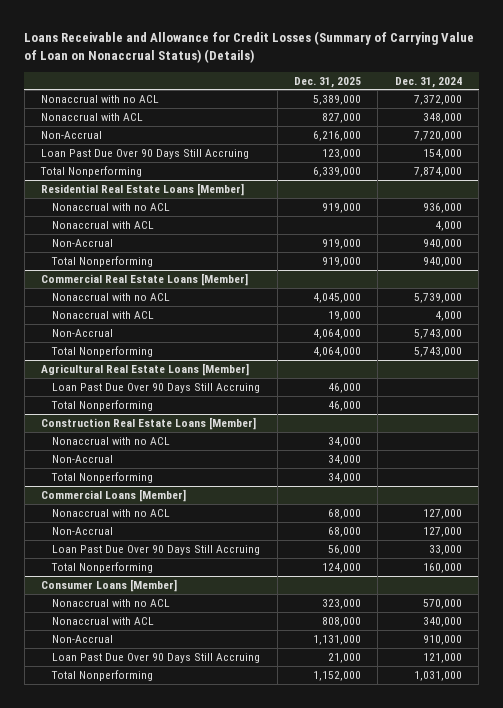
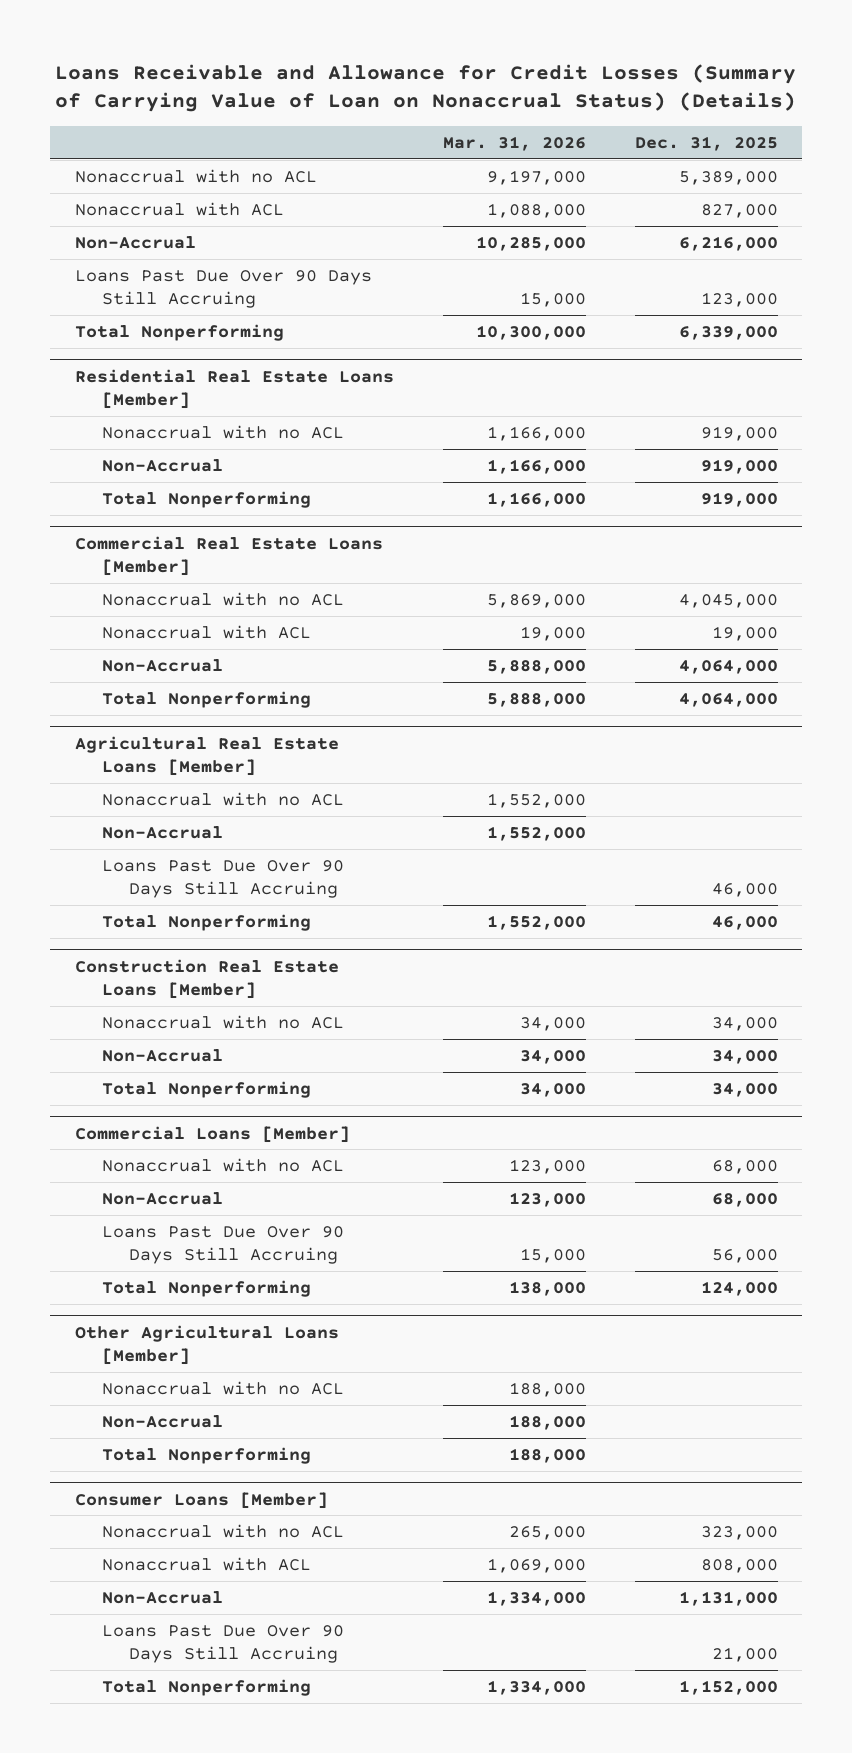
- | Dec. 31, 2025 | Dec. 31, 2024
+ | Mar. 31, 2026 | Dec. 31, 2025
- Loan Past Due Over 90 Days Still Accruing | 123,000 | 154,000
+ Loans Past Due Over 90 Days Still Accruing | 15,000 | 123,000
@ Residential Real Estate Loans [Member]
- Nonaccrual with ACL | | 4,000
@ Agricultural Real Estate Loans [Member]
- Loan Past Due Over 90 Days Still Accruing | 46,000 |
+ Nonaccrual with no ACL | 1,552,000 |
+ Non-Accrual | 1,552,000 |
+ Loans Past Due Over 90 Days Still Accruing | | 46,000
@ Commercial Loans [Member]
- Loan Past Due Over 90 Days Still Accruing | 56,000 | 33,000
+ Loans Past Due Over 90 Days Still Accruing | 15,000 | 56,000
+ Other Agricultural Loans [Member]
+ Nonaccrual with no ACL | 188,000 |
+ Non-Accrual | 188,000 |
+ Total Nonperforming | 188,000 |
@ Consumer Loans [Member]
- Loan Past Due Over 90 Days Still Accruing | 21,000 | 121,000
+ Loans Past Due Over 90 Days Still Accruing | | 21,000

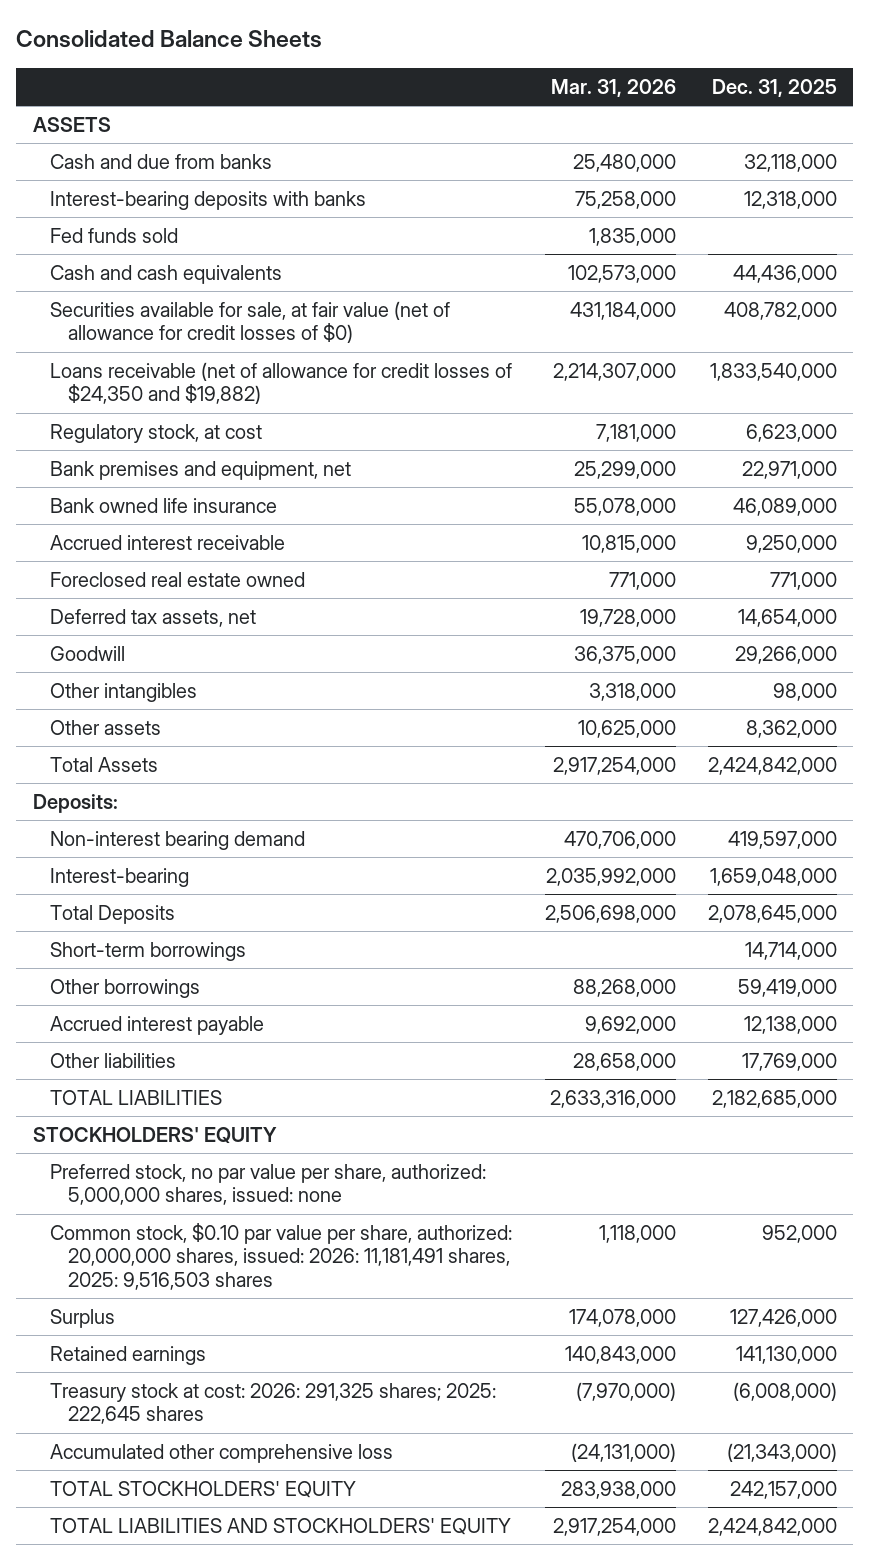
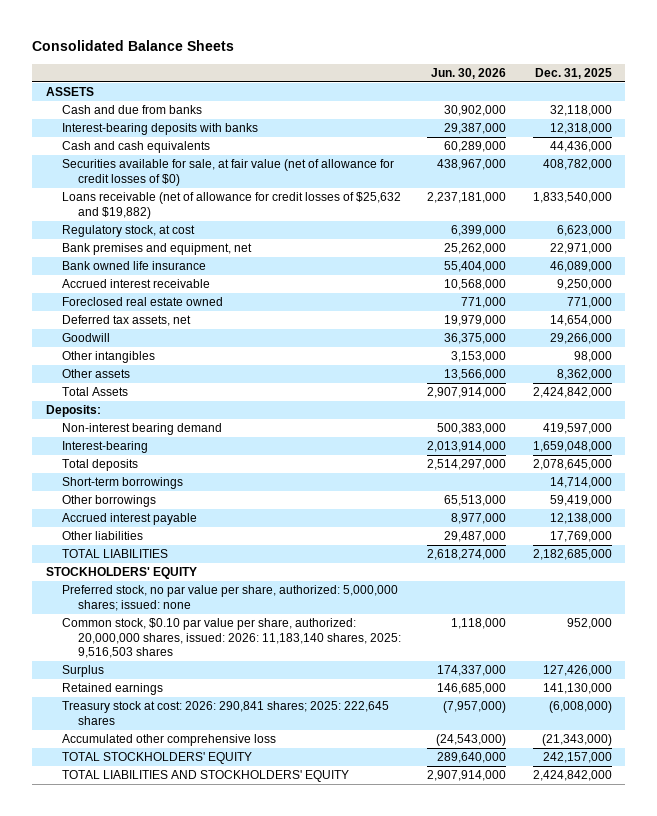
- | Mar. 31, 2026 | Dec. 31, 2025
+ | Jun. 30, 2026 | Dec. 31, 2025
- Fed funds sold | 1,835,000 |
- Loans receivable (net of allowance for credit losses of $24,350 and $19,882) | 2,214,307,000 | 1,833,540,000
+ Loans receivable (net of allowance for credit losses of $25,632 and $19,882) | 2,237,181,000 | 1,833,540,000
- Total Deposits | 2,506,698,000 | 2,078,645,000
+ Total deposits | 2,514,297,000 | 2,078,645,000
- Preferred stock, no par value per share, authorized: 5,000,000 shares, issued: none
- Common stock, $0.10 par value per share, authorized: 20,000,000 shares, issued: 2026: 11,181,491 shares, 2025: 9,516,503 shares | 1,118,000 | 952,000
+ Preferred stock, no par value per share, authorized: 5,000,000 shares; issued: none
+ Common stock, $0.10 par value per share, authorized: 20,000,000 shares, issued: 2026: 11,183,140 shares, 2025: 9,516,503 shares | 1,118,000 | 952,000
- Treasury stock at cost: 2026: 291,325 shares; 2025: 222,645 shares | (7,970,000) | (6,008,000)
+ Treasury stock at cost: 2026: 290,841 shares; 2025: 222,645 shares | (7,957,000) | (6,008,000)

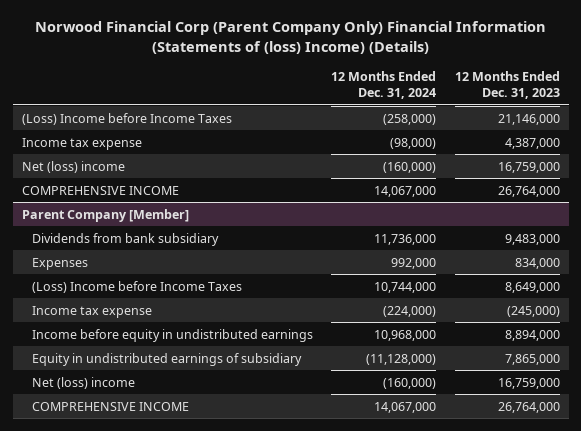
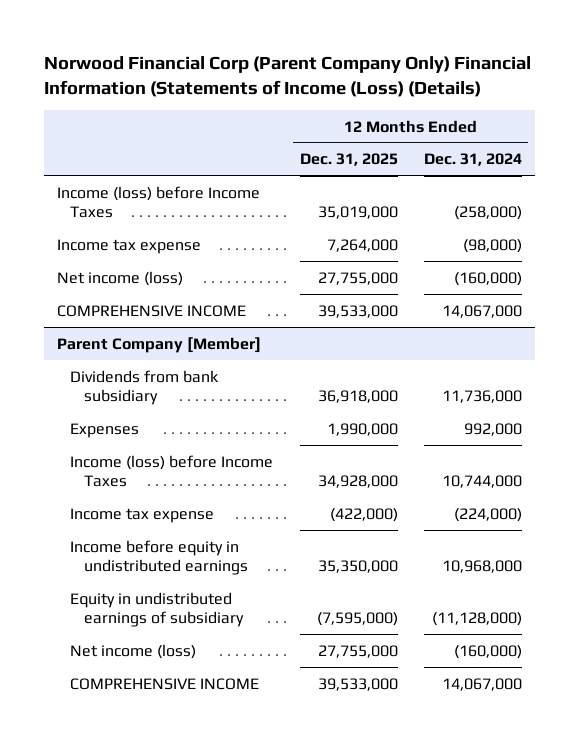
- Norwood Financial Corp (Parent Company Only) Financial Information (Statements of (loss) Income) (Details)
+ Norwood Financial Corp (Parent Company Only) Financial Information (Statements of Income (Loss) (Details)
- | 12 Months Ended Dec. 31, 2024 | 12 Months Ended Dec. 31, 2023
+ | 12 Months Ended Dec. 31, 2025 | 12 Months Ended Dec. 31, 2024
- (Loss) Income before Income Taxes | (258,000) | 21,146,000
+ Income (loss) before Income Taxes | 35,019,000 | (258,000)
- Net (loss) income | (160,000) | 16,759,000
+ Net income (loss) | 27,755,000 | (160,000)
@ Parent Company [Member]
- (Loss) Income before Income Taxes | 10,744,000 | 8,649,000
+ Income (loss) before Income Taxes | 34,928,000 | 10,744,000
- Net (loss) income | (160,000) | 16,759,000
+ Net income (loss) | 27,755,000 | (160,000)

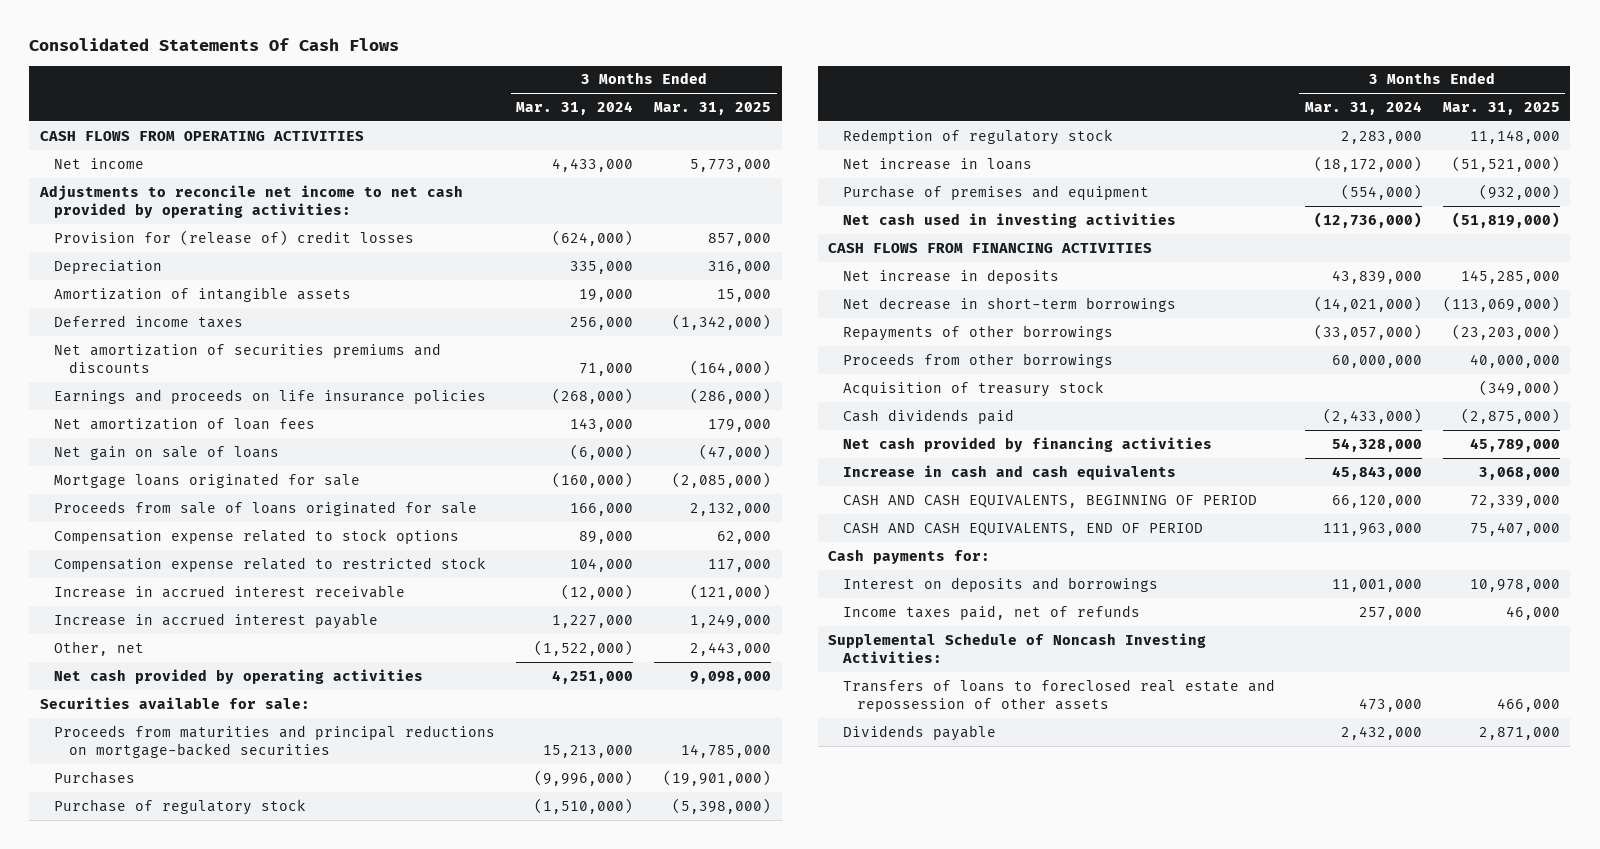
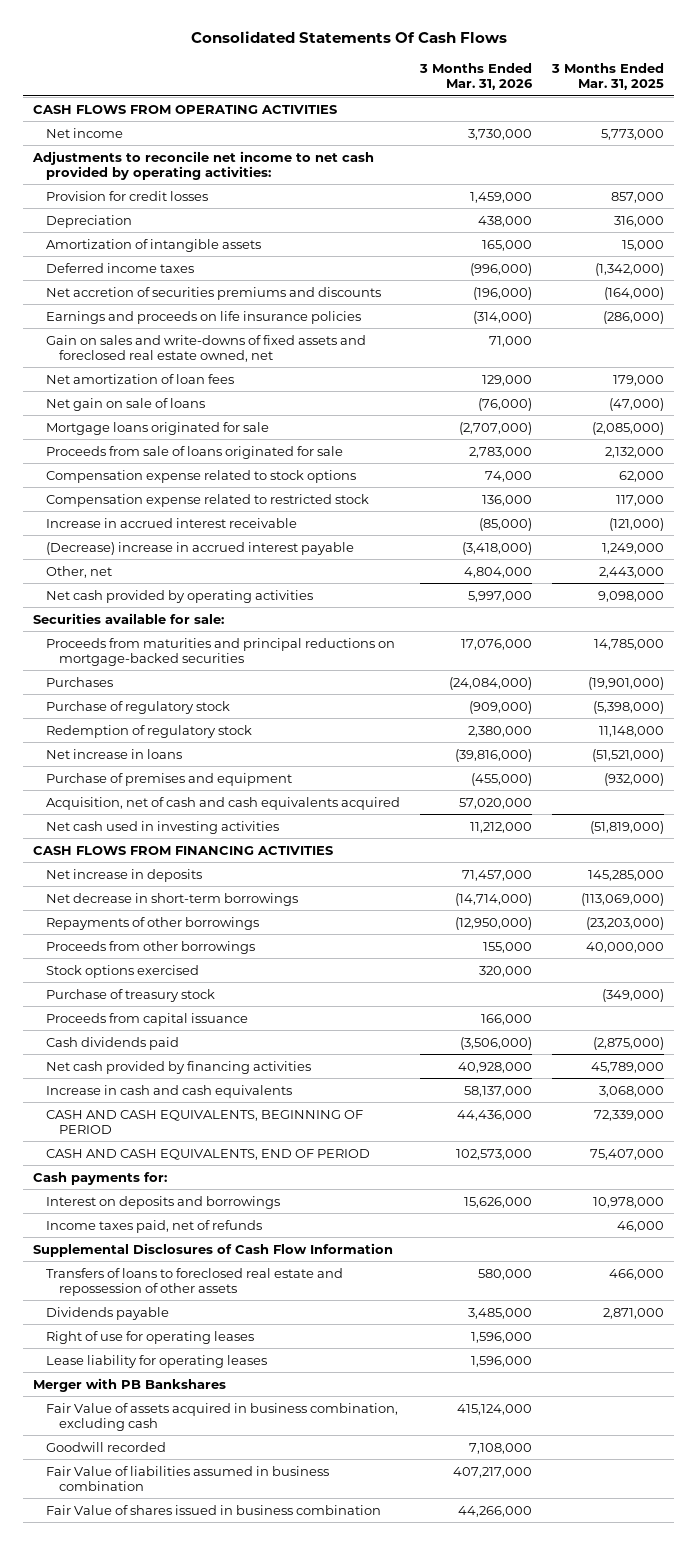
- | 3 Months Ended Mar. 31, 2024 | 3 Months Ended Mar. 31, 2025
+ | 3 Months Ended Mar. 31, 2026 | 3 Months Ended Mar. 31, 2025
- Provision for (release of) credit losses | (624,000) | 857,000
+ Provision for credit losses | 1,459,000 | 857,000
- Net amortization of securities premiums and discounts | 71,000 | (164,000)
+ Net accretion of securities premiums and discounts | (196,000) | (164,000)
+ Gain on sales and write-downs of fixed assets and foreclosed real estate owned, net | 71,000 |
- Increase in accrued interest payable | 1,227,000 | 1,249,000
+ (Decrease) increase in accrued interest payable | (3,418,000) | 1,249,000
+ Acquisition, net of cash and cash equivalents acquired | 57,020,000 |
- Acquisition of treasury stock | | (349,000)
+ Stock options exercised | 320,000 |
+ Purchase of treasury stock | | (349,000)
+ Proceeds from capital issuance | 166,000 |
- Supplemental Schedule of Noncash Investing Activities:
+ Supplemental Disclosures of Cash Flow Information
+ Right of use for operating leases | 1,596,000 |
+ Lease liability for operating leases | 1,596,000 |
+ Merger with PB Bankshares
+ Fair Value of assets acquired in business combination, excluding cash | 415,124,000 |
+ Goodwill recorded | 7,108,000 |
+ Fair Value of liabilities assumed in business combination | 407,217,000 |
+ Fair Value of shares issued in business combination | 44,266,000 |

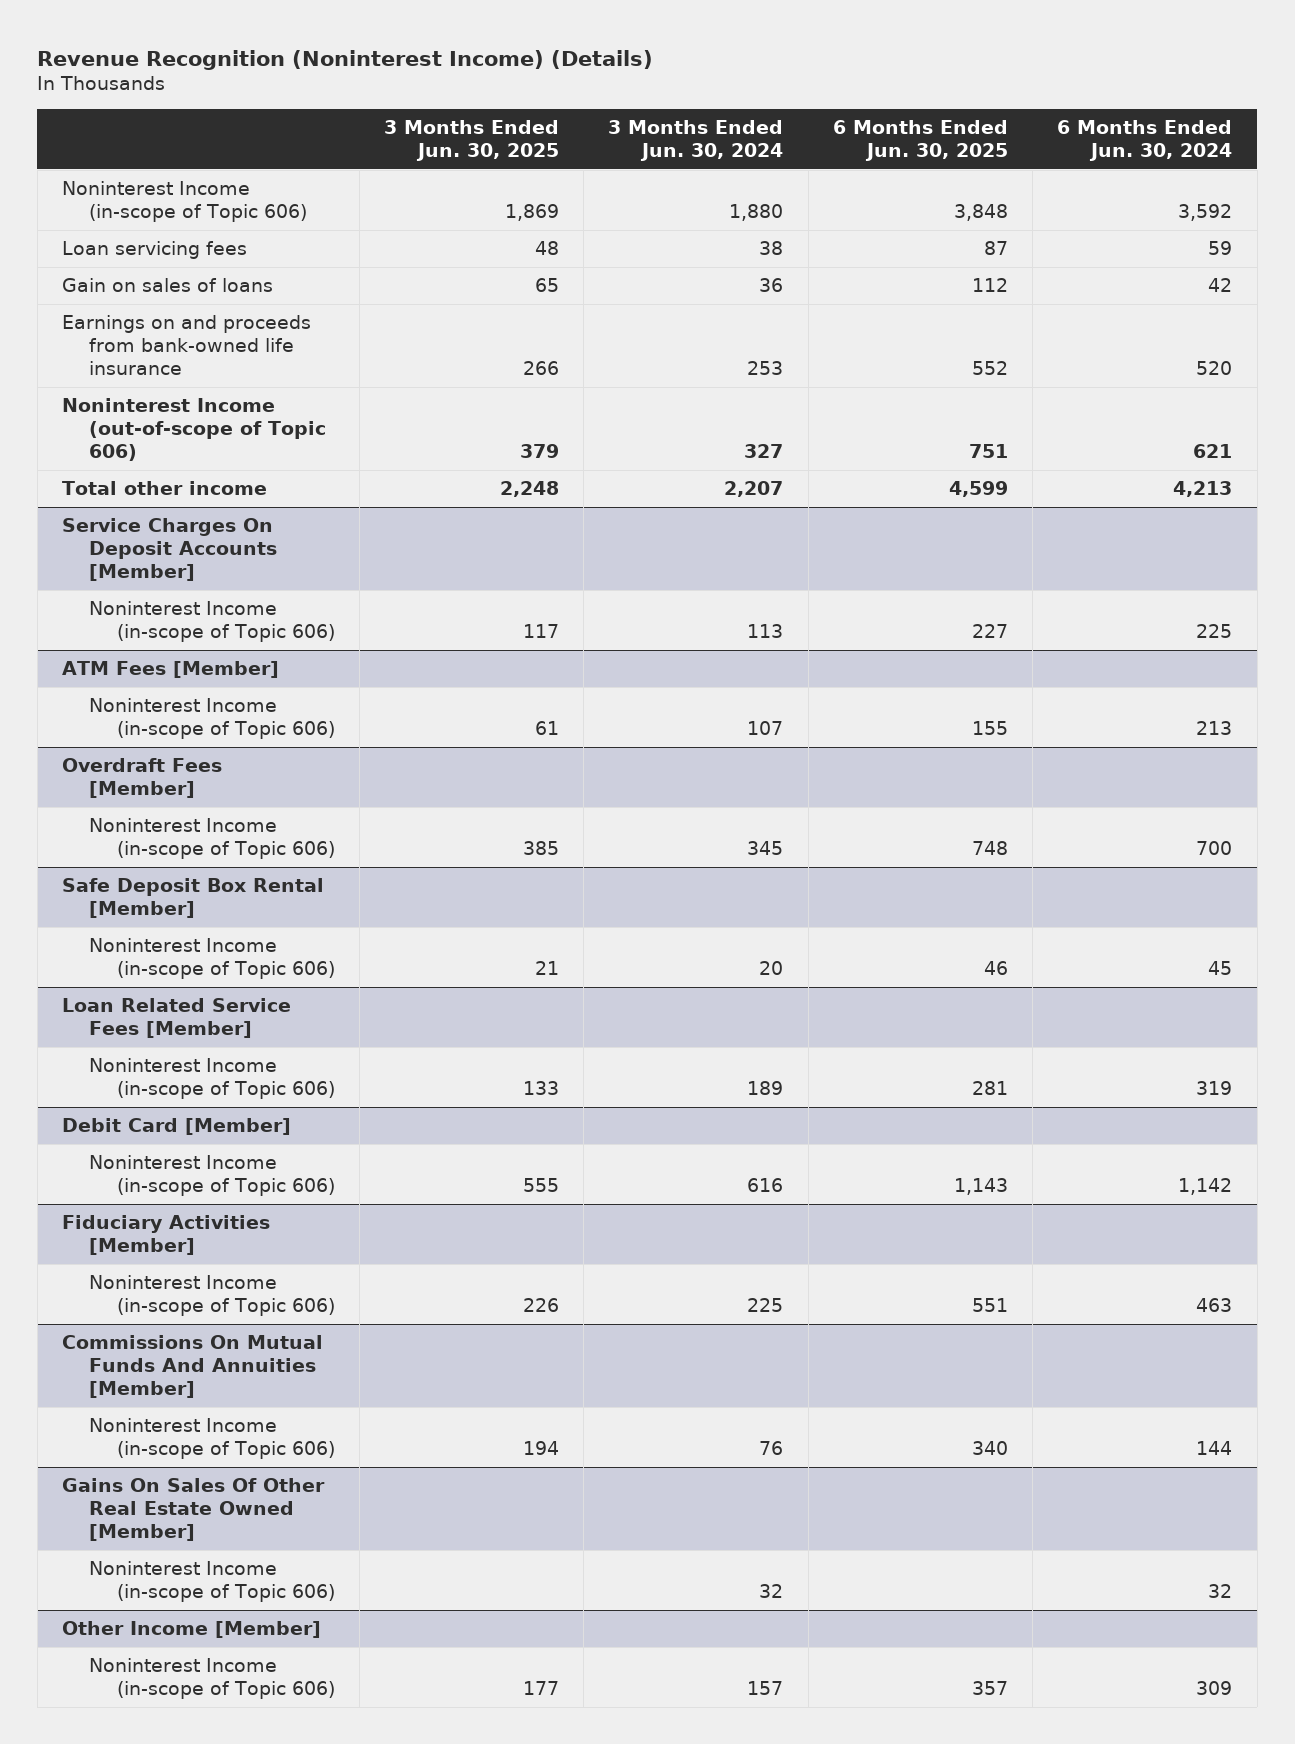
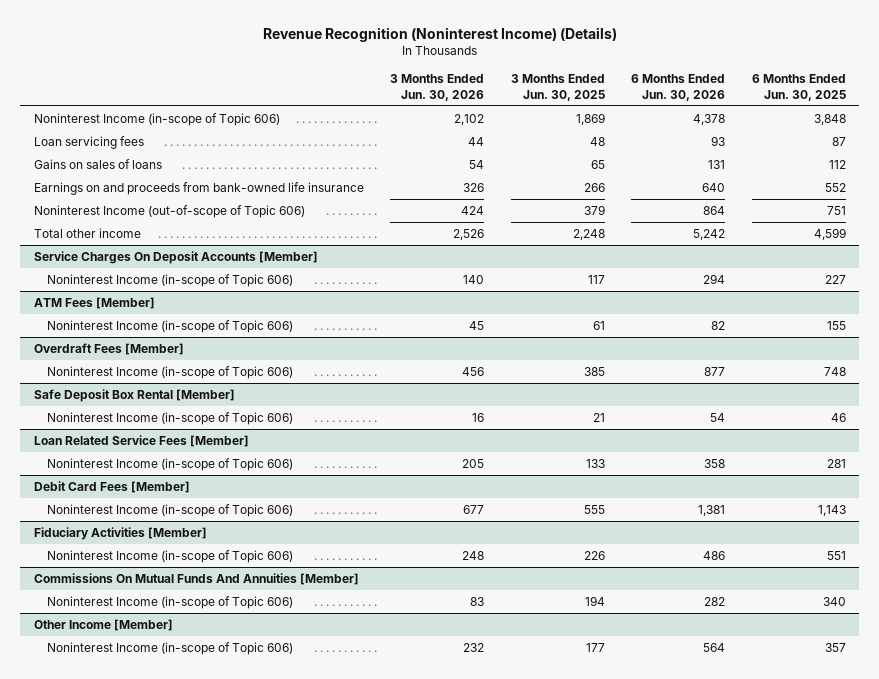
- | 3 Months Ended Jun. 30, 2025 | 3 Months Ended Jun. 30, 2024 | 6 Months Ended Jun. 30, 2025 | 6 Months Ended Jun. 30, 2024
+ | 3 Months Ended Jun. 30, 2026 | 3 Months Ended Jun. 30, 2025 | 6 Months Ended Jun. 30, 2026 | 6 Months Ended Jun. 30, 2025
- Gain on sales of loans | 65 | 36 | 112 | 42
+ Gains on sales of loans | 54 | 65 | 131 | 112
- Debit Card [Member]
+ Debit Card Fees [Member]
- Gains On Sales Of Other Real Estate Owned [Member]
- Noninterest Income (in-scope of Topic 606) | | 32 | | 32

